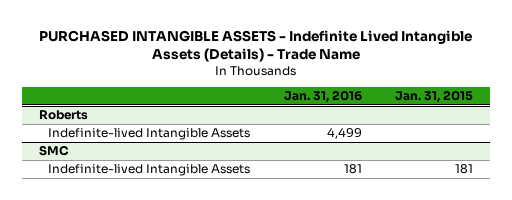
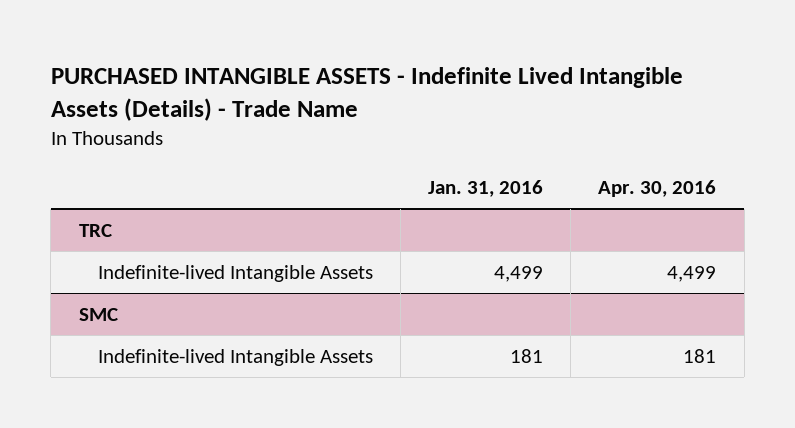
- | Jan. 31, 2016 | Jan. 31, 2015
+ | Jan. 31, 2016 | Apr. 30, 2016
- Roberts
+ TRC

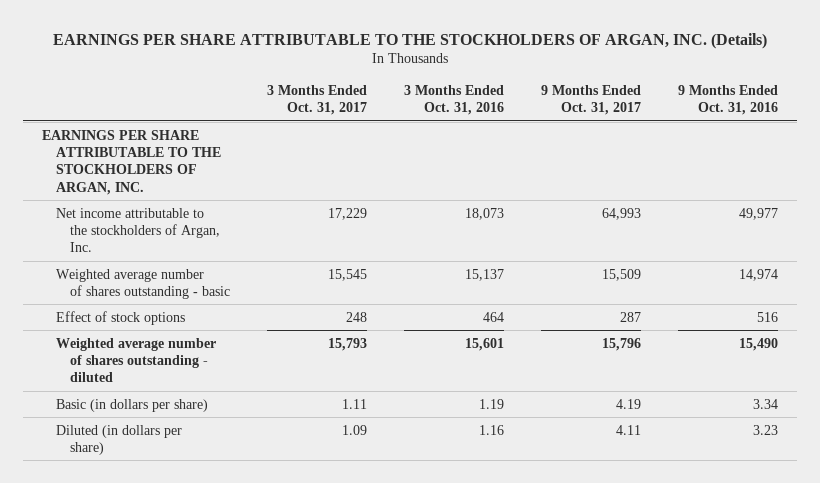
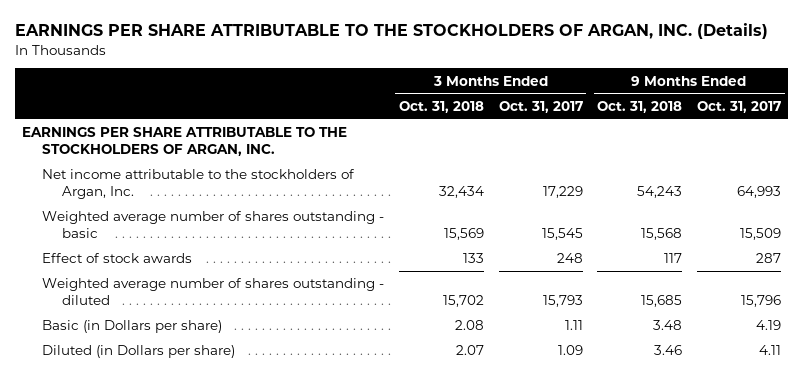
- | 3 Months Ended Oct. 31, 2017 | 3 Months Ended Oct. 31, 2016 | 9 Months Ended Oct. 31, 2017 | 9 Months Ended Oct. 31, 2016
+ | 3 Months Ended Oct. 31, 2018 | 3 Months Ended Oct. 31, 2017 | 9 Months Ended Oct. 31, 2018 | 9 Months Ended Oct. 31, 2017
- Effect of stock options | 248 | 464 | 287 | 516
+ Effect of stock awards | 133 | 248 | 117 | 287
- Basic (in dollars per share) | 1.11 | 1.19 | 4.19 | 3.34
- Diluted (in dollars per share) | 1.09 | 1.16 | 4.11 | 3.23
+ Basic (in Dollars per share) | 2.08 | 1.11 | 3.48 | 4.19
+ Diluted (in Dollars per share) | 2.07 | 1.09 | 3.46 | 4.11

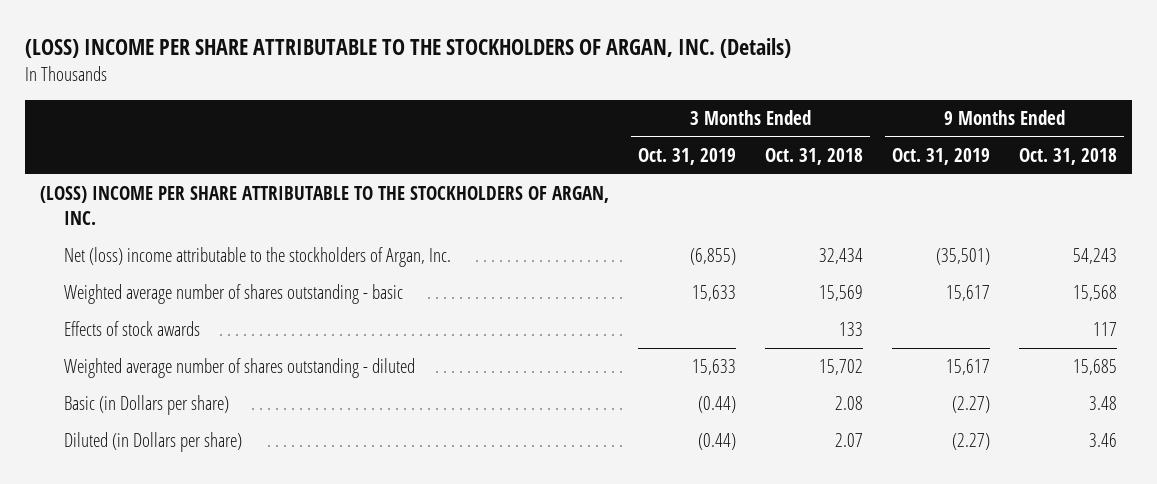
- EARNINGS PER SHARE ATTRIBUTABLE TO THE STOCKHOLDERS OF ARGAN, INC. (Details)
+ (LOSS) INCOME PER SHARE ATTRIBUTABLE TO THE STOCKHOLDERS OF ARGAN, INC. (Details)
- | 3 Months Ended Oct. 31, 2018 | 3 Months Ended Oct. 31, 2017 | 9 Months Ended Oct. 31, 2018 | 9 Months Ended Oct. 31, 2017
+ | 3 Months Ended Oct. 31, 2019 | 3 Months Ended Oct. 31, 2018 | 9 Months Ended Oct. 31, 2019 | 9 Months Ended Oct. 31, 2018
- EARNINGS PER SHARE ATTRIBUTABLE TO THE STOCKHOLDERS OF ARGAN, INC.
- Net income attributable to the stockholders of Argan, Inc. | 32,434 | 17,229 | 54,243 | 64,993
+ (LOSS) INCOME PER SHARE ATTRIBUTABLE TO THE STOCKHOLDERS OF ARGAN, INC.
+ Net (loss) income attributable to the stockholders of Argan, Inc. | (6,855) | 32,434 | (35,501) | 54,243
- Effect of stock awards | 133 | 248 | 117 | 287
+ Effects of stock awards | | 133 | | 117

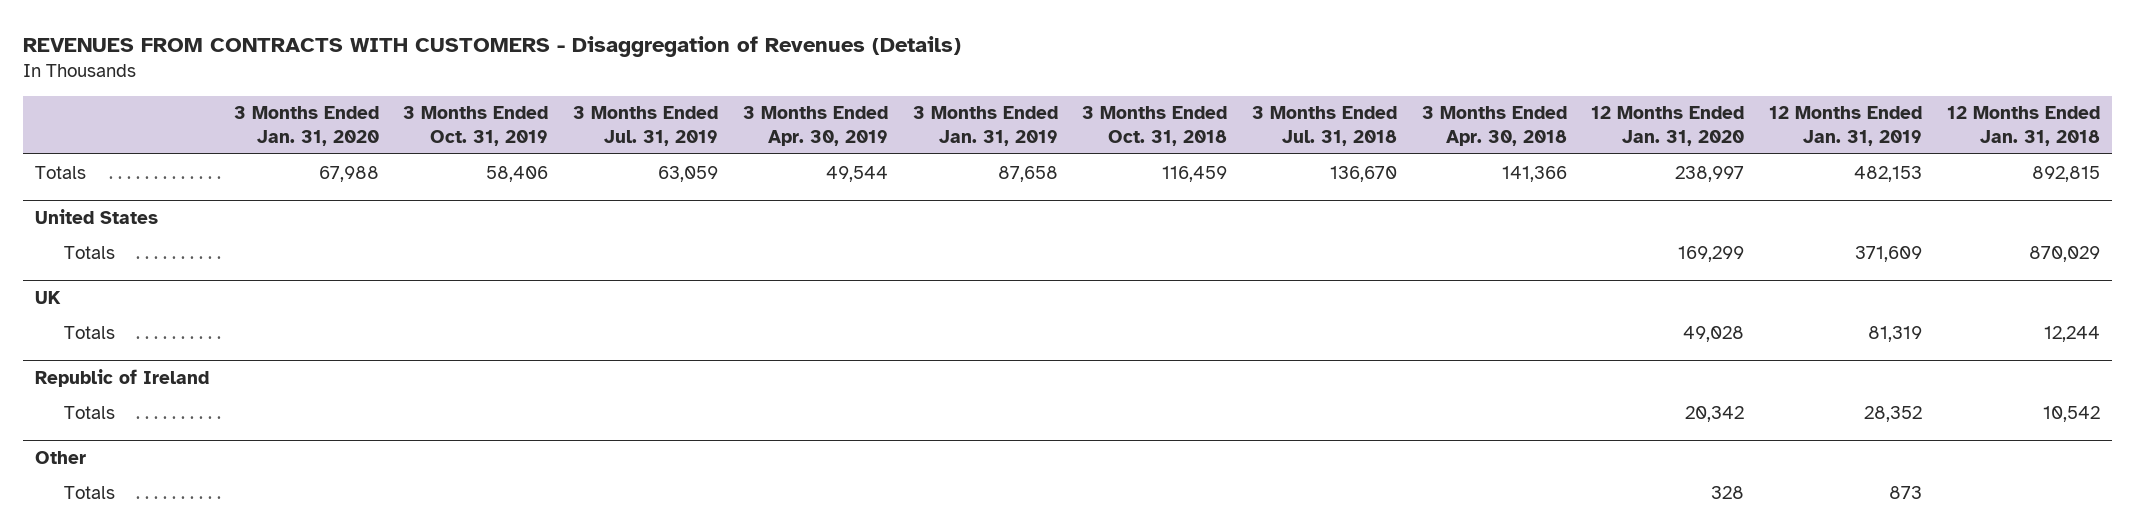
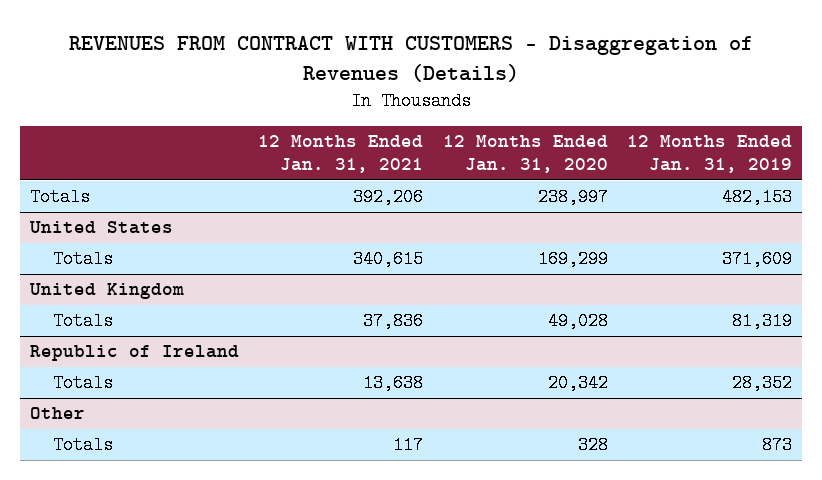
- REVENUES FROM CONTRACTS WITH CUSTOMERS - Disaggregation of Revenues (Details)
+ REVENUES FROM CONTRACT WITH CUSTOMERS - Disaggregation of Revenues (Details)
- | 3 Months Ended Jan. 31, 2020 | 3 Months Ended Oct. 31, 2019 | 3 Months Ended Jul. 31, 2019 | 3 Months Ended Apr. 30, 2019 | 3 Months Ended Jan. 31, 2019 | 3 Months Ended Oct. 31, 2018 | 3 Months Ended Jul. 31, 2018 | 3 Months Ended Apr. 30, 2018 | 12 Months Ended Jan. 31, 2020 | 12 Months Ended Jan. 31, 2019 | 12 Months Ended Jan. 31, 2018
+ | 12 Months Ended Jan. 31, 2021 | 12 Months Ended Jan. 31, 2020 | 12 Months Ended Jan. 31, 2019
- UK
+ United Kingdom

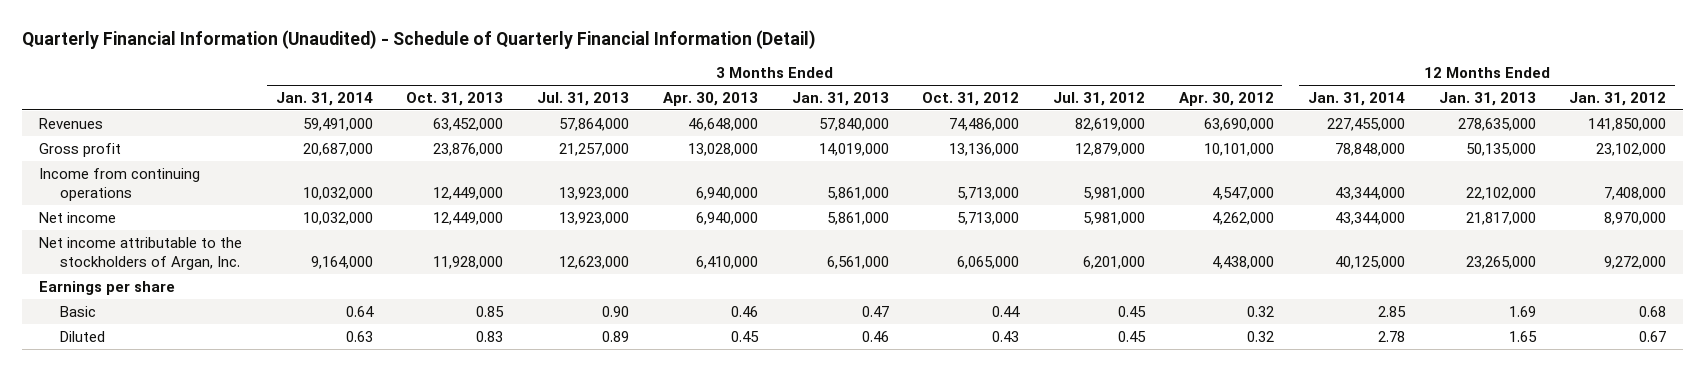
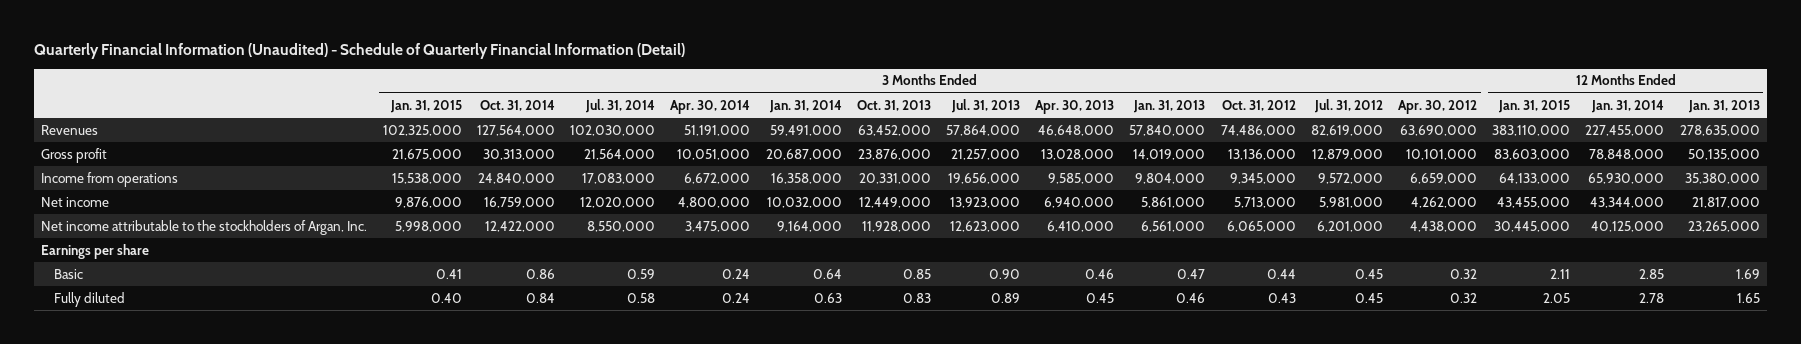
- | 3 Months Ended Jan. 31, 2014 | 3 Months Ended Oct. 31, 2013 | 3 Months Ended Jul. 31, 2013 | 3 Months Ended Apr. 30, 2013 | 3 Months Ended Jan. 31, 2013 | 3 Months Ended Oct. 31, 2012 | 3 Months Ended Jul. 31, 2012 | 3 Months Ended Apr. 30, 2012 | 12 Months Ended Jan. 31, 2014 | 12 Months Ended Jan. 31, 2013 | 12 Months Ended Jan. 31, 2012
+ | 3 Months Ended Jan. 31, 2015 | 3 Months Ended Oct. 31, 2014 | 3 Months Ended Jul. 31, 2014 | 3 Months Ended Apr. 30, 2014 | 3 Months Ended Jan. 31, 2014 | 3 Months Ended Oct. 31, 2013 | 3 Months Ended Jul. 31, 2013 | 3 Months Ended Apr. 30, 2013 | 3 Months Ended Jan. 31, 2013 | 3 Months Ended Oct. 31, 2012 | 3 Months Ended Jul. 31, 2012 | 3 Months Ended Apr. 30, 2012 | 12 Months Ended Jan. 31, 2015 | 12 Months Ended Jan. 31, 2014 | 12 Months Ended Jan. 31, 2013
- Income from continuing operations | 10,032,000 | 12,449,000 | 13,923,000 | 6,940,000 | 5,861,000 | 5,713,000 | 5,981,000 | 4,547,000 | 43,344,000 | 22,102,000 | 7,408,000
+ Income from operations | 15,538,000 | 24,840,000 | 17,083,000 | 6,672,000 | 16,358,000 | 20,331,000 | 19,656,000 | 9,585,000 | 9,804,000 | 9,345,000 | 9,572,000 | 6,659,000 | 64,133,000 | 65,930,000 | 35,380,000
- Diluted | 0.63 | 0.83 | 0.89 | 0.45 | 0.46 | 0.43 | 0.45 | 0.32 | 2.78 | 1.65 | 0.67
+ Fully diluted | 0.40 | 0.84 | 0.58 | 0.24 | 0.63 | 0.83 | 0.89 | 0.45 | 0.46 | 0.43 | 0.45 | 0.32 | 2.05 | 2.78 | 1.65

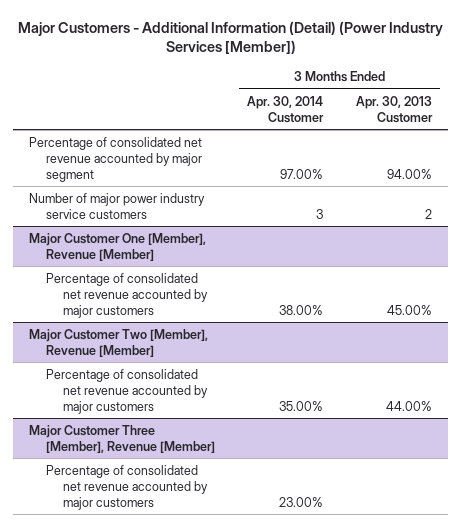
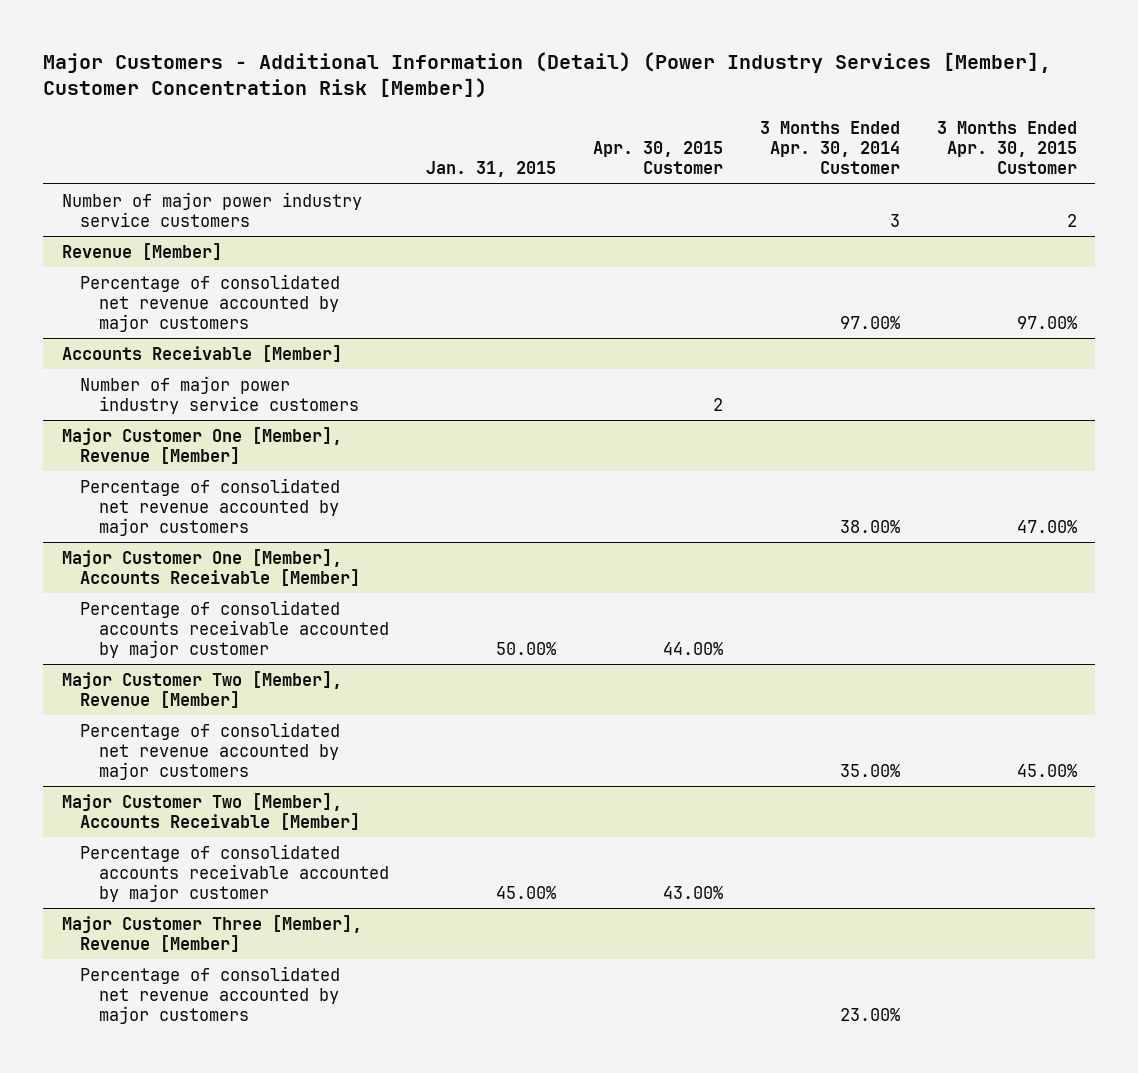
- Major Customers - Additional Information (Detail) (Power Industry Services [Member])
+ Major Customers - Additional Information (Detail) (Power Industry Services [Member], Customer Concentration Risk [Member])
- | 3 Months Ended Apr. 30, 2014 Customer | 3 Months Ended Apr. 30, 2013 Customer
+ | Jan. 31, 2015 | Apr. 30, 2015 Customer | 3 Months Ended Apr. 30, 2014 Customer | 3 Months Ended Apr. 30, 2015 Customer
- Percentage of consolidated net revenue accounted by major segment | 97.00% | 94.00%
+ Revenue [Member]
+ Percentage of consolidated net revenue accounted by major customers | | | 97.00% | 97.00%
+ Accounts Receivable [Member]
+ Number of major power industry service customers | | 2 | |
+ Major Customer One [Member], Accounts Receivable [Member]
+ Percentage of consolidated accounts receivable accounted by major customer | 50.00% | 44.00% | |
+ Major Customer Two [Member], Accounts Receivable [Member]
+ Percentage of consolidated accounts receivable accounted by major customer | 45.00% | 43.00% | |

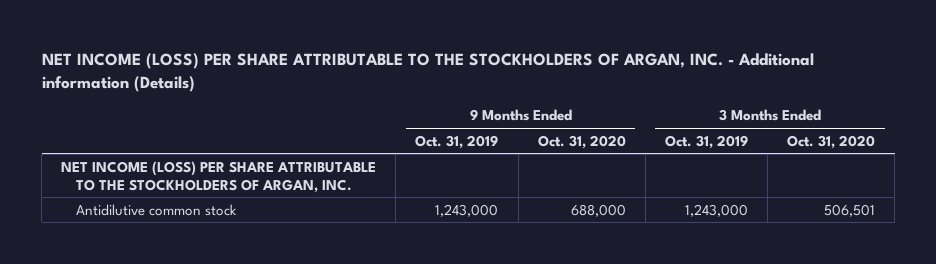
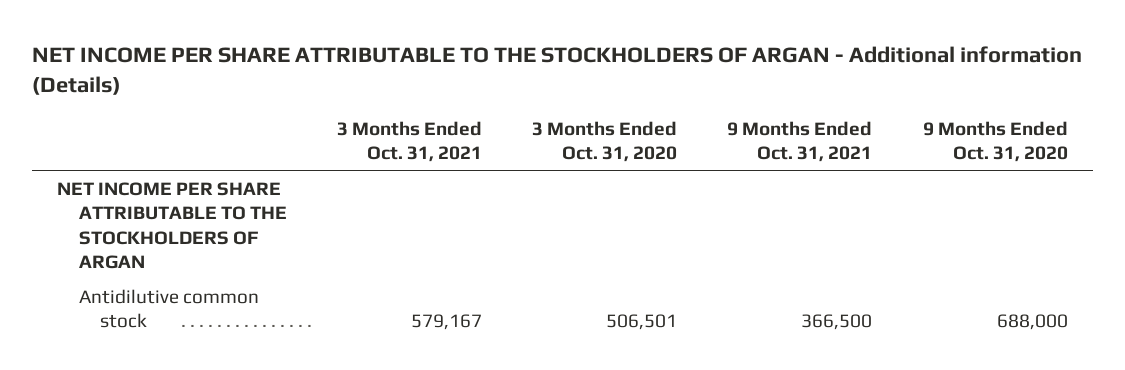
- NET INCOME (LOSS) PER SHARE ATTRIBUTABLE TO THE STOCKHOLDERS OF ARGAN, INC. - Additional information (Details)
+ NET INCOME PER SHARE ATTRIBUTABLE TO THE STOCKHOLDERS OF ARGAN - Additional information (Details)
- | 9 Months Ended Oct. 31, 2019 | 9 Months Ended Oct. 31, 2020 | 3 Months Ended Oct. 31, 2019 | 3 Months Ended Oct. 31, 2020
+ | 3 Months Ended Oct. 31, 2021 | 3 Months Ended Oct. 31, 2020 | 9 Months Ended Oct. 31, 2021 | 9 Months Ended Oct. 31, 2020
- NET INCOME (LOSS) PER SHARE ATTRIBUTABLE TO THE STOCKHOLDERS OF ARGAN, INC.
+ NET INCOME PER SHARE ATTRIBUTABLE TO THE STOCKHOLDERS OF ARGAN

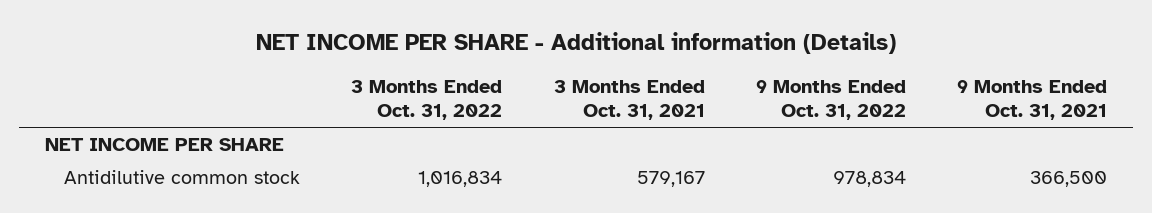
- NET INCOME PER SHARE ATTRIBUTABLE TO THE STOCKHOLDERS OF ARGAN - Additional information (Details)
+ NET INCOME PER SHARE - Additional information (Details)
- | 3 Months Ended Oct. 31, 2021 | 3 Months Ended Oct. 31, 2020 | 9 Months Ended Oct. 31, 2021 | 9 Months Ended Oct. 31, 2020
+ | 3 Months Ended Oct. 31, 2022 | 3 Months Ended Oct. 31, 2021 | 9 Months Ended Oct. 31, 2022 | 9 Months Ended Oct. 31, 2021
- NET INCOME PER SHARE ATTRIBUTABLE TO THE STOCKHOLDERS OF ARGAN
+ NET INCOME PER SHARE

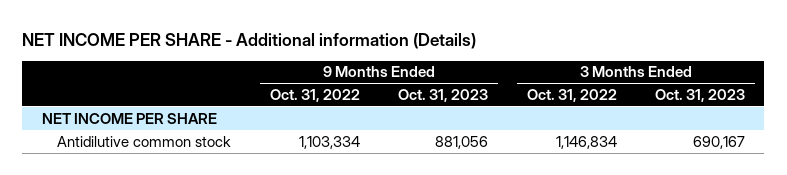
- | 3 Months Ended Oct. 31, 2022 | 3 Months Ended Oct. 31, 2021 | 9 Months Ended Oct. 31, 2022 | 9 Months Ended Oct. 31, 2021
+ | 9 Months Ended Oct. 31, 2022 | 9 Months Ended Oct. 31, 2023 | 3 Months Ended Oct. 31, 2022 | 3 Months Ended Oct. 31, 2023
- Antidilutive common stock | 1,016,834 | 579,167 | 978,834 | 366,500
+ Antidilutive common stock | 1,103,334 | 881,056 | 1,146,834 | 690,167

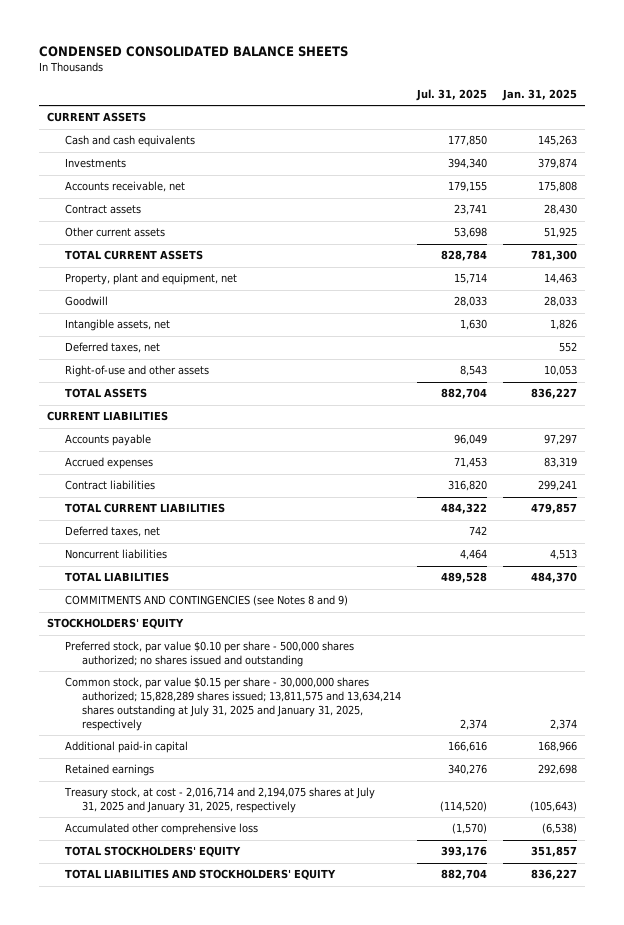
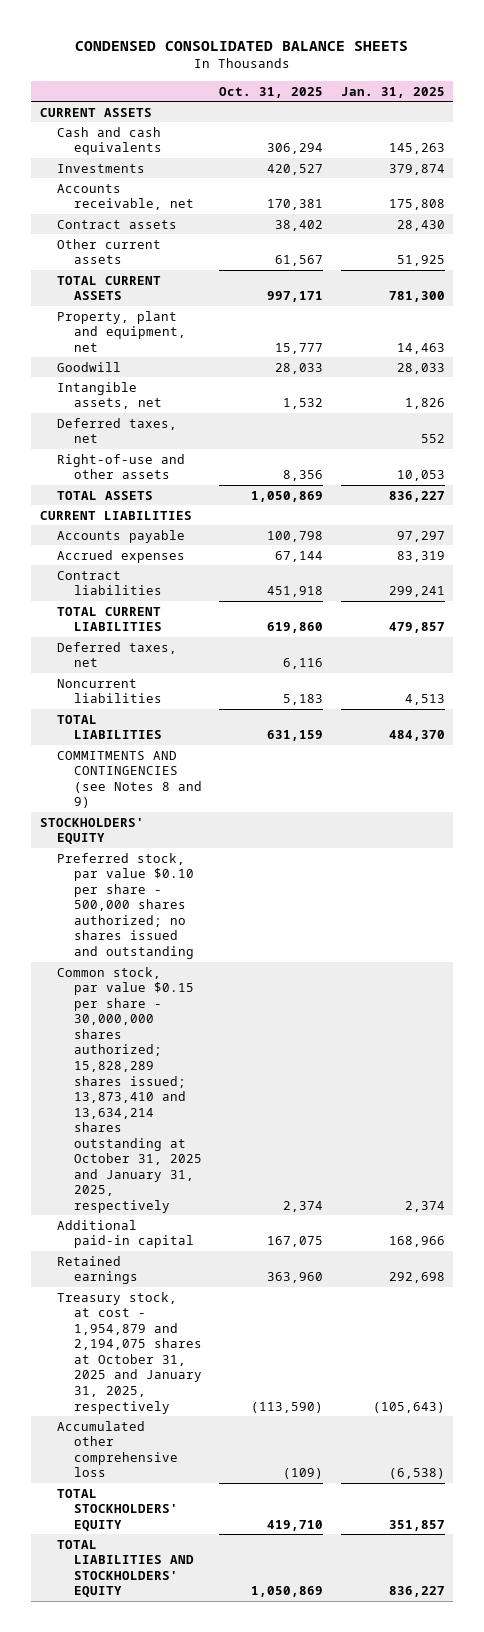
- | Jul. 31, 2025 | Jan. 31, 2025
+ | Oct. 31, 2025 | Jan. 31, 2025
- Common stock, par value $0.15 per share - 30,000,000 shares authorized; 15,828,289 shares issued; 13,811,575 and 13,634,214 shares outstanding at July 31, 2025 and January 31, 2025, respectively | 2,374 | 2,374
+ Common stock, par value $0.15 per share - 30,000,000 shares authorized; 15,828,289 shares issued; 13,873,410 and 13,634,214 shares outstanding at October 31, 2025 and January 31, 2025, respectively | 2,374 | 2,374
- Treasury stock, at cost - 2,016,714 and 2,194,075 shares at July 31, 2025 and January 31, 2025, respectively | (114,520) | (105,643)
+ Treasury stock, at cost - 1,954,879 and 2,194,075 shares at October 31, 2025 and January 31, 2025, respectively | (113,590) | (105,643)

